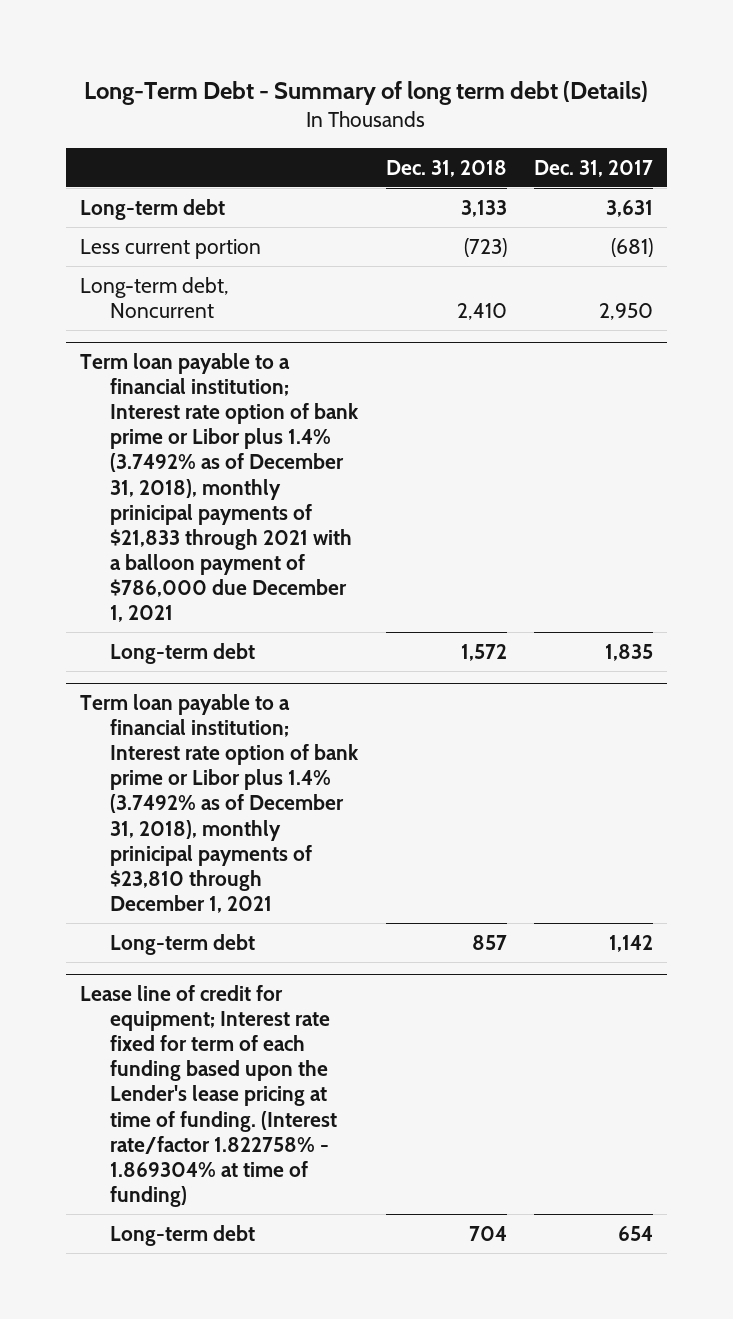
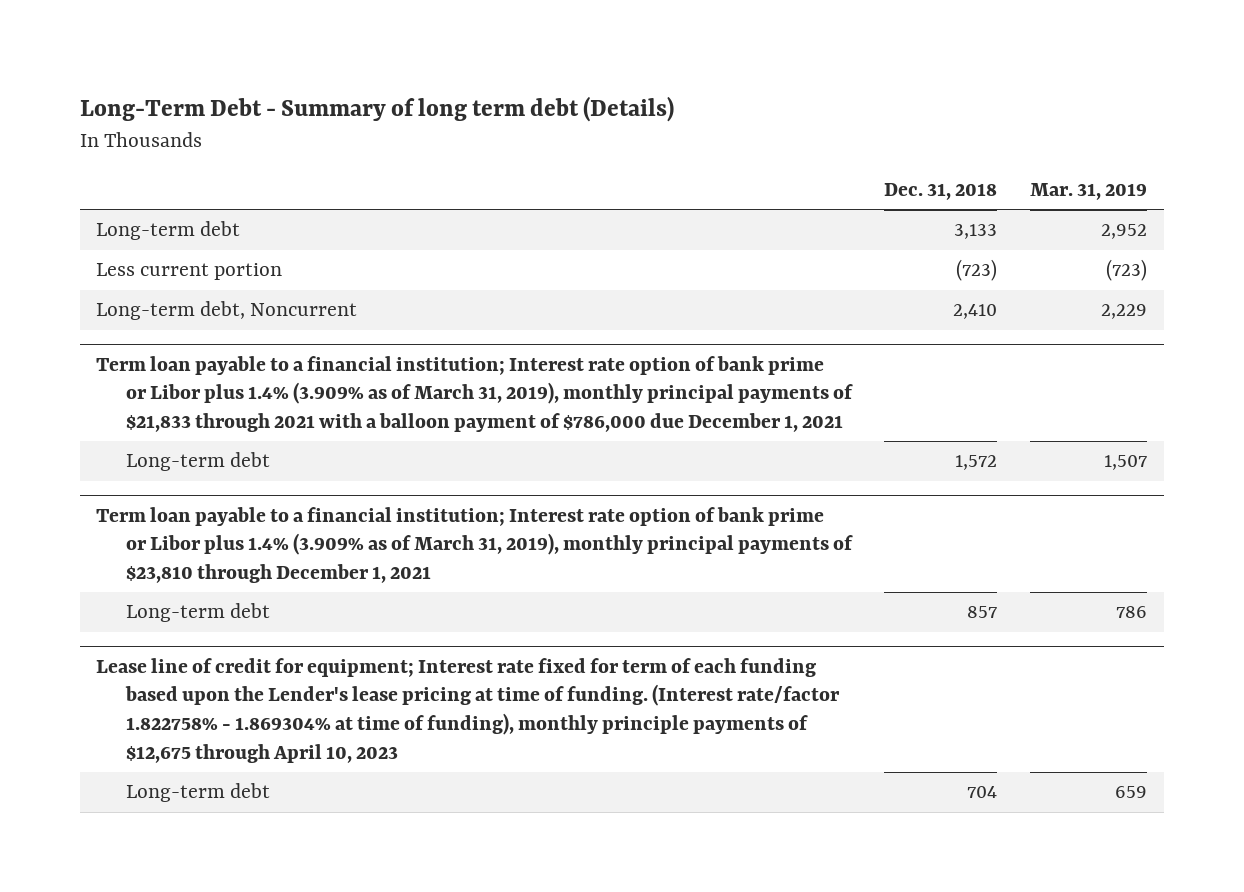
- | Dec. 31, 2018 | Dec. 31, 2017
+ | Dec. 31, 2018 | Mar. 31, 2019
- Term loan payable to a financial institution; Interest rate option of bank prime or Libor plus 1.4% (3.7492% as of December 31, 2018), monthly prinicipal payments of $21,833 through 2021 with a balloon payment of $786,000 due December 1, 2021
+ Term loan payable to a financial institution; Interest rate option of bank prime or Libor plus 1.4% (3.909% as of March 31, 2019), monthly principal payments of $21,833 through 2021 with a balloon payment of $786,000 due December 1, 2021
- Term loan payable to a financial institution; Interest rate option of bank prime or Libor plus 1.4% (3.7492% as of December 31, 2018), monthly prinicipal payments of $23,810 through December 1, 2021
+ Term loan payable to a financial institution; Interest rate option of bank prime or Libor plus 1.4% (3.909% as of March 31, 2019), monthly principal payments of $23,810 through December 1, 2021
- Lease line of credit for equipment; Interest rate fixed for term of each funding based upon the Lender's lease pricing at time of funding. (Interest rate/factor 1.822758% - 1.869304% at time of funding)
+ Lease line of credit for equipment; Interest rate fixed for term of each funding based upon the Lender's lease pricing at time of funding. (Interest rate/factor 1.822758% - 1.869304% at time of funding), monthly principle payments of $12,675 through April 10, 2023

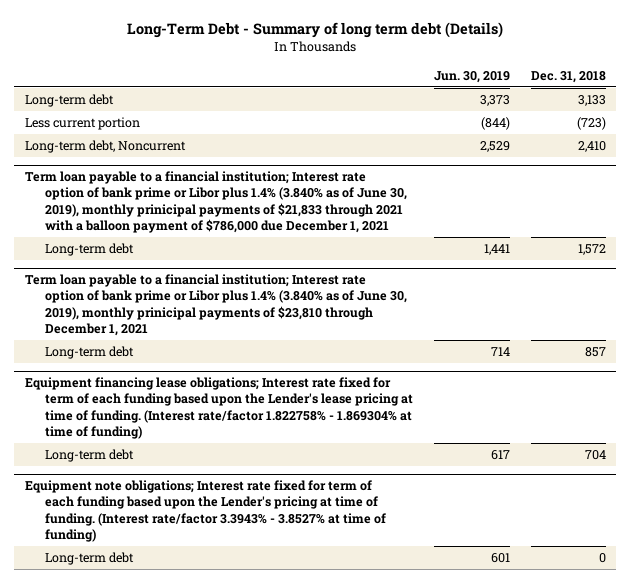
- | Dec. 31, 2018 | Mar. 31, 2019
+ | Jun. 30, 2019 | Dec. 31, 2018
- Term loan payable to a financial institution; Interest rate option of bank prime or Libor plus 1.4% (3.909% as of March 31, 2019), monthly principal payments of $21,833 through 2021 with a balloon payment of $786,000 due December 1, 2021
+ Term loan payable to a financial institution; Interest rate option of bank prime or Libor plus 1.4% (3.840% as of June 30, 2019), monthly prinicipal payments of $21,833 through 2021 with a balloon payment of $786,000 due December 1, 2021
- Term loan payable to a financial institution; Interest rate option of bank prime or Libor plus 1.4% (3.909% as of March 31, 2019), monthly principal payments of $23,810 through December 1, 2021
+ Term loan payable to a financial institution; Interest rate option of bank prime or Libor plus 1.4% (3.840% as of June 30, 2019), monthly prinicipal payments of $23,810 through December 1, 2021
- Lease line of credit for equipment; Interest rate fixed for term of each funding based upon the Lender's lease pricing at time of funding. (Interest rate/factor 1.822758% - 1.869304% at time of funding), monthly principle payments of $12,675 through April 10, 2023
+ Equipment financing lease obligations; Interest rate fixed for term of each funding based upon the Lender's lease pricing at time of funding. (Interest rate/factor 1.822758% - 1.869304% at time of funding)
+ Equipment note obligations; Interest rate fixed for term of each funding based upon the Lender's pricing at time of funding. (Interest rate/factor 3.3943% - 3.8527% at time of funding)
+ Long-term debt | 601 | 0

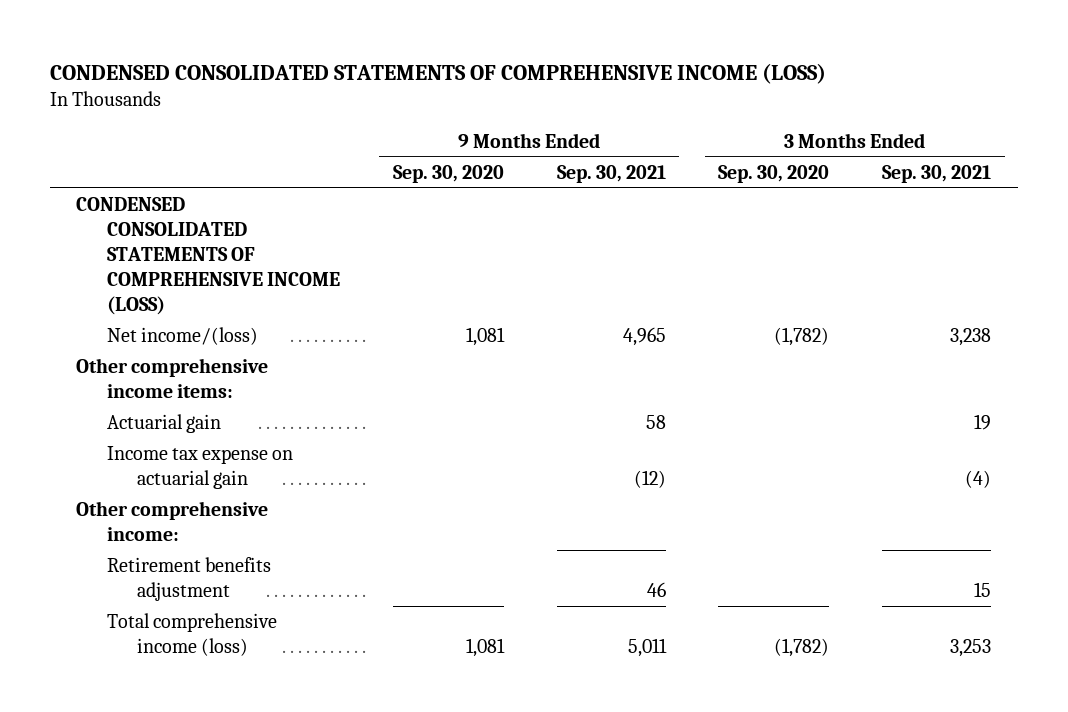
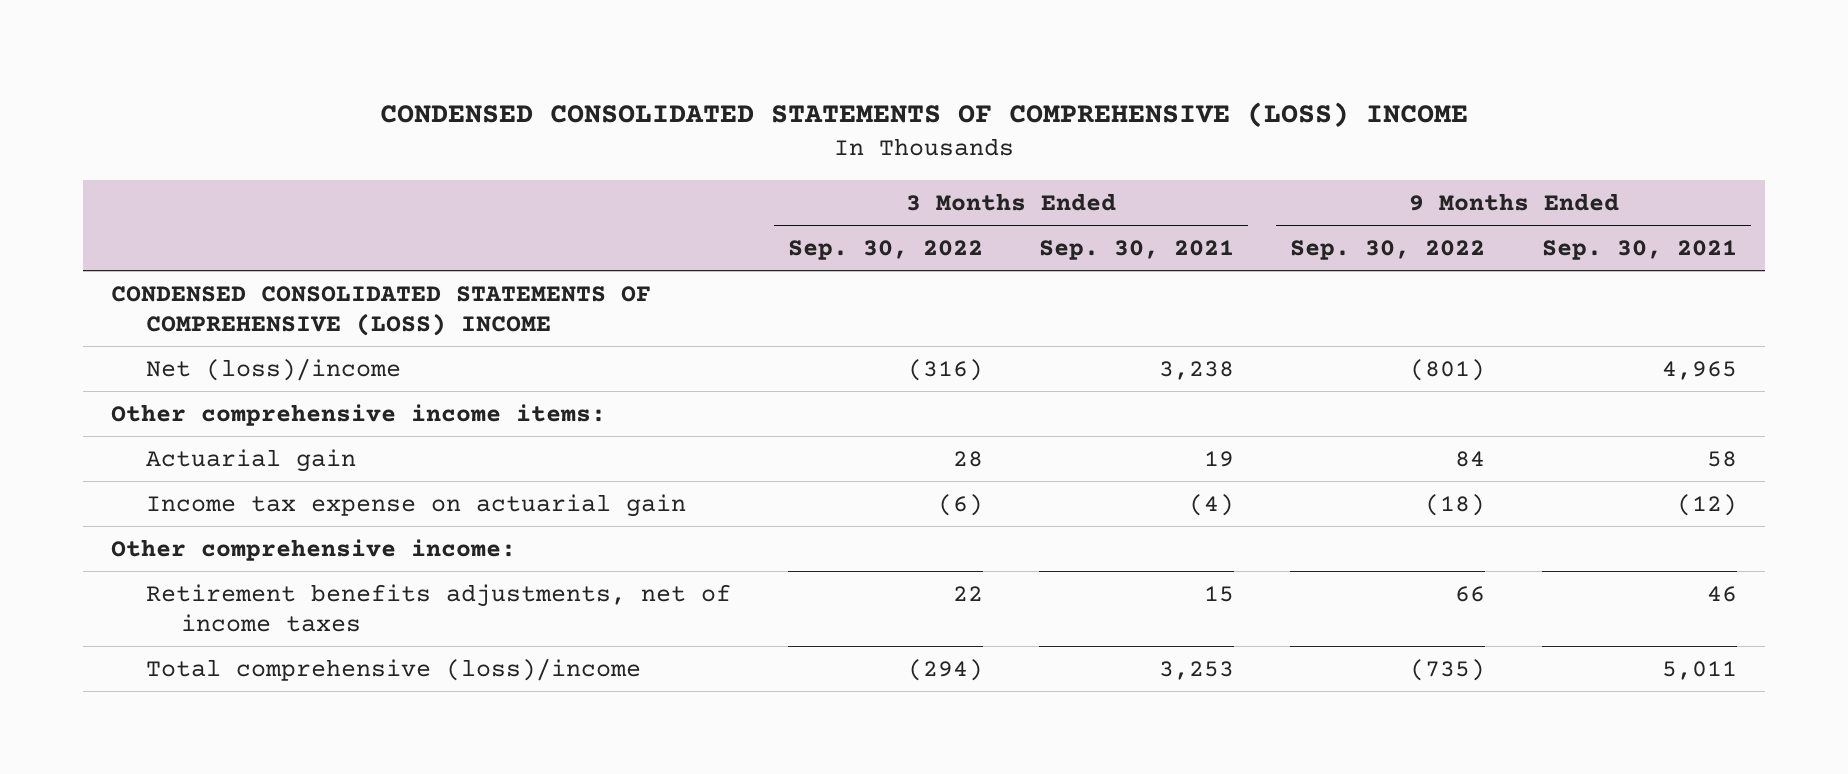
- CONDENSED CONSOLIDATED STATEMENTS OF COMPREHENSIVE INCOME (LOSS)
+ CONDENSED CONSOLIDATED STATEMENTS OF COMPREHENSIVE (LOSS) INCOME
- | 9 Months Ended Sep. 30, 2020 | 9 Months Ended Sep. 30, 2021 | 3 Months Ended Sep. 30, 2020 | 3 Months Ended Sep. 30, 2021
+ | 3 Months Ended Sep. 30, 2022 | 3 Months Ended Sep. 30, 2021 | 9 Months Ended Sep. 30, 2022 | 9 Months Ended Sep. 30, 2021
- CONDENSED CONSOLIDATED STATEMENTS OF COMPREHENSIVE INCOME (LOSS)
- Net income/(loss) | 1,081 | 4,965 | (1,782) | 3,238
+ CONDENSED CONSOLIDATED STATEMENTS OF COMPREHENSIVE (LOSS) INCOME
+ Net (loss)/income | (316) | 3,238 | (801) | 4,965
- Retirement benefits adjustment | | 46 | | 15
- Total comprehensive income (loss) | 1,081 | 5,011 | (1,782) | 3,253
+ Retirement benefits adjustments, net of income taxes | 22 | 15 | 66 | 46
+ Total comprehensive (loss)/income | (294) | 3,253 | (735) | 5,011

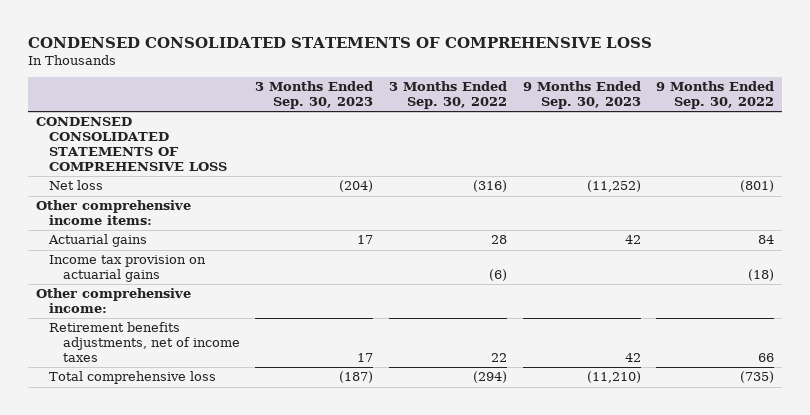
- CONDENSED CONSOLIDATED STATEMENTS OF COMPREHENSIVE (LOSS) INCOME
+ CONDENSED CONSOLIDATED STATEMENTS OF COMPREHENSIVE LOSS
- | 3 Months Ended Sep. 30, 2022 | 3 Months Ended Sep. 30, 2021 | 9 Months Ended Sep. 30, 2022 | 9 Months Ended Sep. 30, 2021
+ | 3 Months Ended Sep. 30, 2023 | 3 Months Ended Sep. 30, 2022 | 9 Months Ended Sep. 30, 2023 | 9 Months Ended Sep. 30, 2022
- CONDENSED CONSOLIDATED STATEMENTS OF COMPREHENSIVE (LOSS) INCOME
- Net (loss)/income | (316) | 3,238 | (801) | 4,965
+ CONDENSED CONSOLIDATED STATEMENTS OF COMPREHENSIVE LOSS
+ Net loss | (204) | (316) | (11,252) | (801)
- Actuarial gain | 28 | 19 | 84 | 58
- Income tax expense on actuarial gain | (6) | (4) | (18) | (12)
+ Actuarial gains | 17 | 28 | 42 | 84
+ Income tax provision on actuarial gains | | (6) | | (18)
- Total comprehensive (loss)/income | (294) | 3,253 | (735) | 5,011
+ Total comprehensive loss | (187) | (294) | (11,210) | (735)

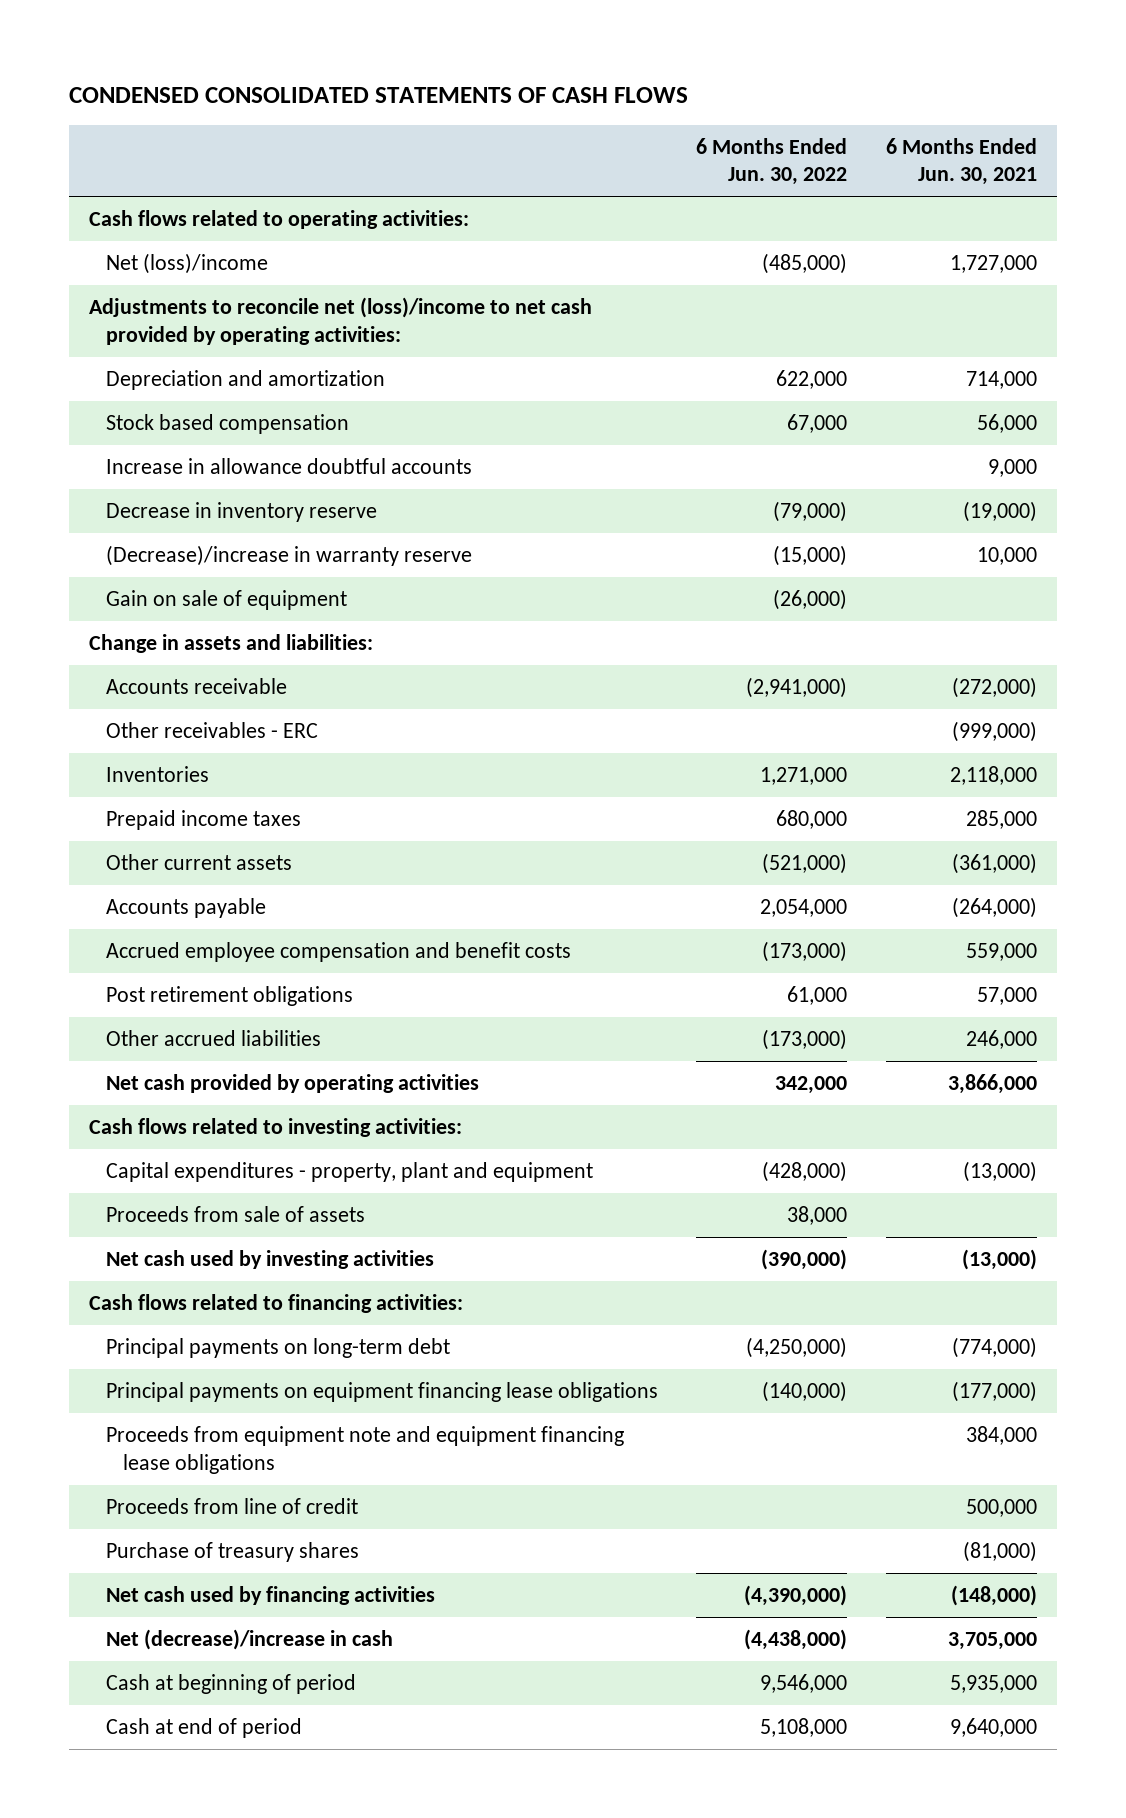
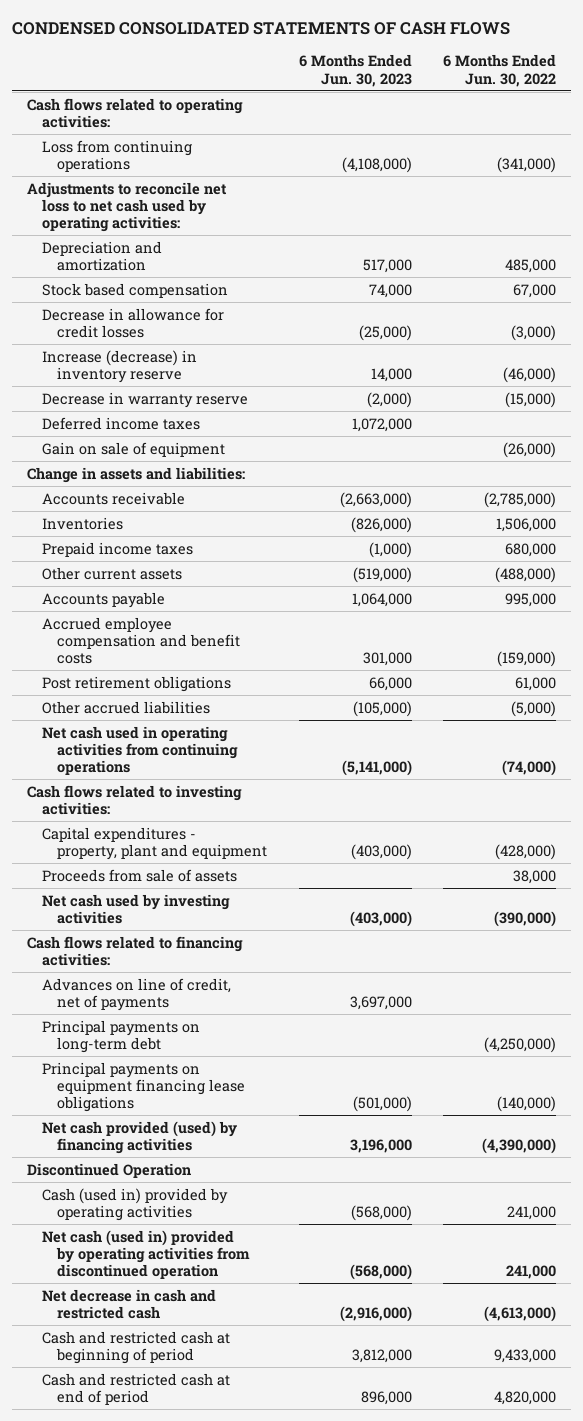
- | 6 Months Ended Jun. 30, 2022 | 6 Months Ended Jun. 30, 2021
+ | 6 Months Ended Jun. 30, 2023 | 6 Months Ended Jun. 30, 2022
- Net (loss)/income | (485,000) | 1,727,000
- Adjustments to reconcile net (loss)/income to net cash provided by operating activities:
- Depreciation and amortization | 622,000 | 714,000
+ Loss from continuing operations | (4,108,000) | (341,000)
+ Adjustments to reconcile net loss to net cash used by operating activities:
+ Depreciation and amortization | 517,000 | 485,000
- Increase in allowance doubtful accounts | | 9,000
- Decrease in inventory reserve | (79,000) | (19,000)
- (Decrease)/increase in warranty reserve | (15,000) | 10,000
+ Decrease in allowance for credit losses | (25,000) | (3,000)
+ Increase (decrease) in inventory reserve | 14,000 | (46,000)
+ Decrease in warranty reserve | (2,000) | (15,000)
+ Deferred income taxes | 1,072,000 |
- Accounts receivable | (2,941,000) | (272,000)
- Other receivables - ERC | | (999,000)
- Inventories | 1,271,000 | 2,118,000
+ Accounts receivable | (2,663,000) | (2,785,000)
+ Inventories | (826,000) | 1,506,000
- Other current assets | (521,000) | (361,000)
- Accounts payable | 2,054,000 | (264,000)
- Accrued employee compensation and benefit costs | (173,000) | 559,000
+ Other current assets | (519,000) | (488,000)
+ Accounts payable | 1,064,000 | 995,000
+ Accrued employee compensation and benefit costs | 301,000 | (159,000)
- Other accrued liabilities | (173,000) | 246,000
- Net cash provided by operating activities | 342,000 | 3,866,000
+ Other accrued liabilities | (105,000) | (5,000)
+ Net cash used in operating activities from continuing operations | (5,141,000) | (74,000)
+ Advances on line of credit, net of payments | 3,697,000 |
- Proceeds from equipment note and equipment financing lease obligations | | 384,000
- Proceeds from line of credit | | 500,000
- Purchase of treasury shares | | (81,000)
- Net cash used by financing activities | (4,390,000) | (148,000)
- Net (decrease)/increase in cash | (4,438,000) | 3,705,000
- Cash at beginning of period | 9,546,000 | 5,935,000
- Cash at end of period | 5,108,000 | 9,640,000
+ Net cash provided (used) by financing activities | 3,196,000 | (4,390,000)
+ Discontinued Operation
+ Cash (used in) provided by operating activities | (568,000) | 241,000
+ Net cash (used in) provided by operating activities from discontinued operation | (568,000) | 241,000
+ Net decrease in cash and restricted cash | (2,916,000) | (4,613,000)
+ Cash and restricted cash at beginning of period | 3,812,000 | 9,433,000
+ Cash and restricted cash at end of period | 896,000 | 4,820,000

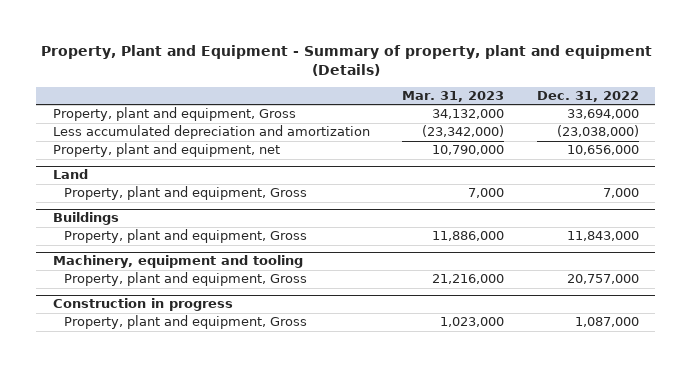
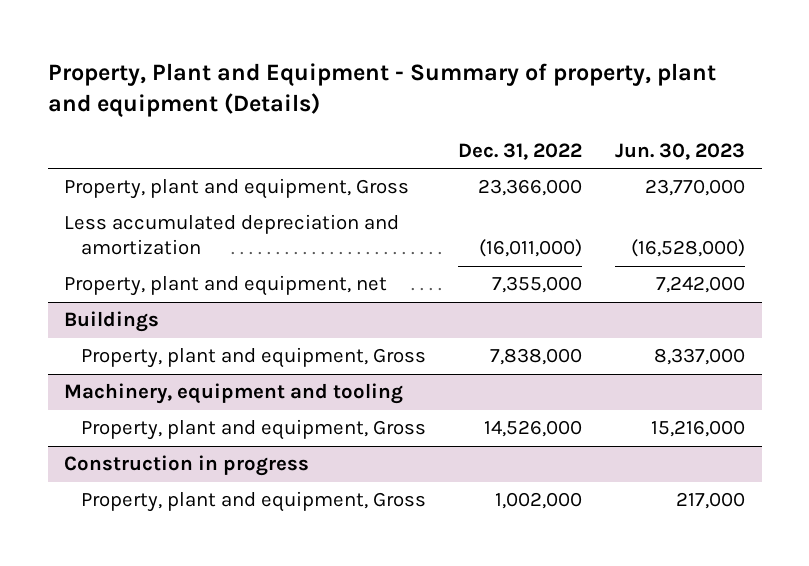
- | Mar. 31, 2023 | Dec. 31, 2022
+ | Dec. 31, 2022 | Jun. 30, 2023
- Property, plant and equipment, Gross | 34,132,000 | 33,694,000
- Less accumulated depreciation and amortization | (23,342,000) | (23,038,000)
- Property, plant and equipment, net | 10,790,000 | 10,656,000
- Land
- Property, plant and equipment, Gross | 7,000 | 7,000
+ Property, plant and equipment, Gross | 23,366,000 | 23,770,000
+ Less accumulated depreciation and amortization | (16,011,000) | (16,528,000)
+ Property, plant and equipment, net | 7,355,000 | 7,242,000
@ Buildings
- Property, plant and equipment, Gross | 11,886,000 | 11,843,000
+ Property, plant and equipment, Gross | 7,838,000 | 8,337,000
@ Machinery, equipment and tooling
- Property, plant and equipment, Gross | 21,216,000 | 20,757,000
+ Property, plant and equipment, Gross | 14,526,000 | 15,216,000
@ Construction in progress
- Property, plant and equipment, Gross | 1,023,000 | 1,087,000
+ Property, plant and equipment, Gross | 1,002,000 | 217,000

